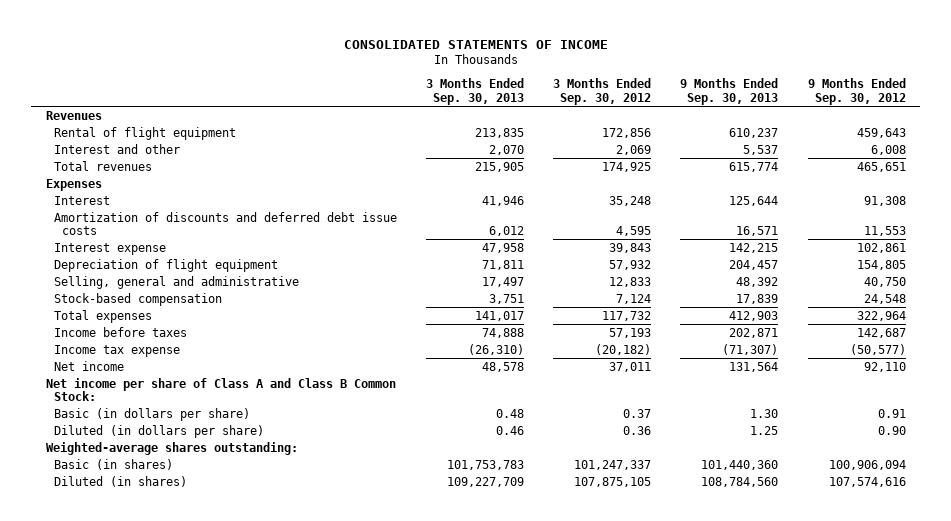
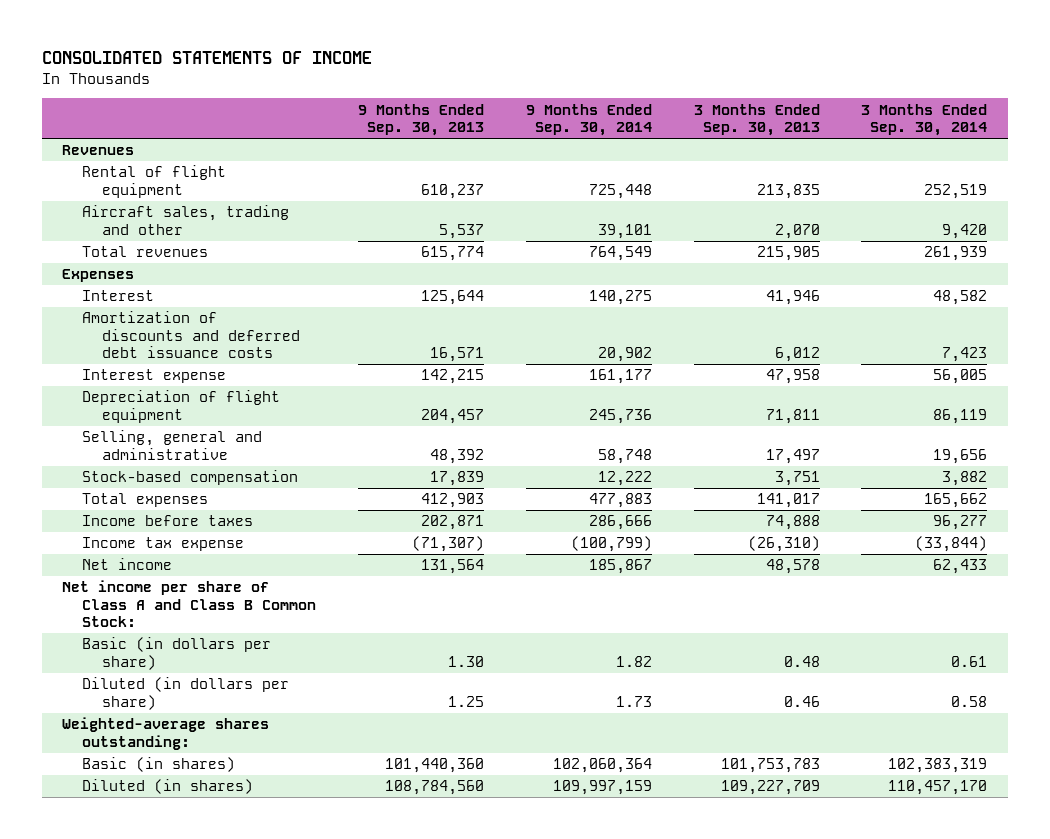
- | 3 Months Ended Sep. 30, 2013 | 3 Months Ended Sep. 30, 2012 | 9 Months Ended Sep. 30, 2013 | 9 Months Ended Sep. 30, 2012
+ | 9 Months Ended Sep. 30, 2013 | 9 Months Ended Sep. 30, 2014 | 3 Months Ended Sep. 30, 2013 | 3 Months Ended Sep. 30, 2014
- Interest and other | 2,070 | 2,069 | 5,537 | 6,008
+ Aircraft sales, trading and other | 5,537 | 39,101 | 2,070 | 9,420
- Amortization of discounts and deferred debt issue costs | 6,012 | 4,595 | 16,571 | 11,553
+ Amortization of discounts and deferred debt issuance costs | 16,571 | 20,902 | 6,012 | 7,423

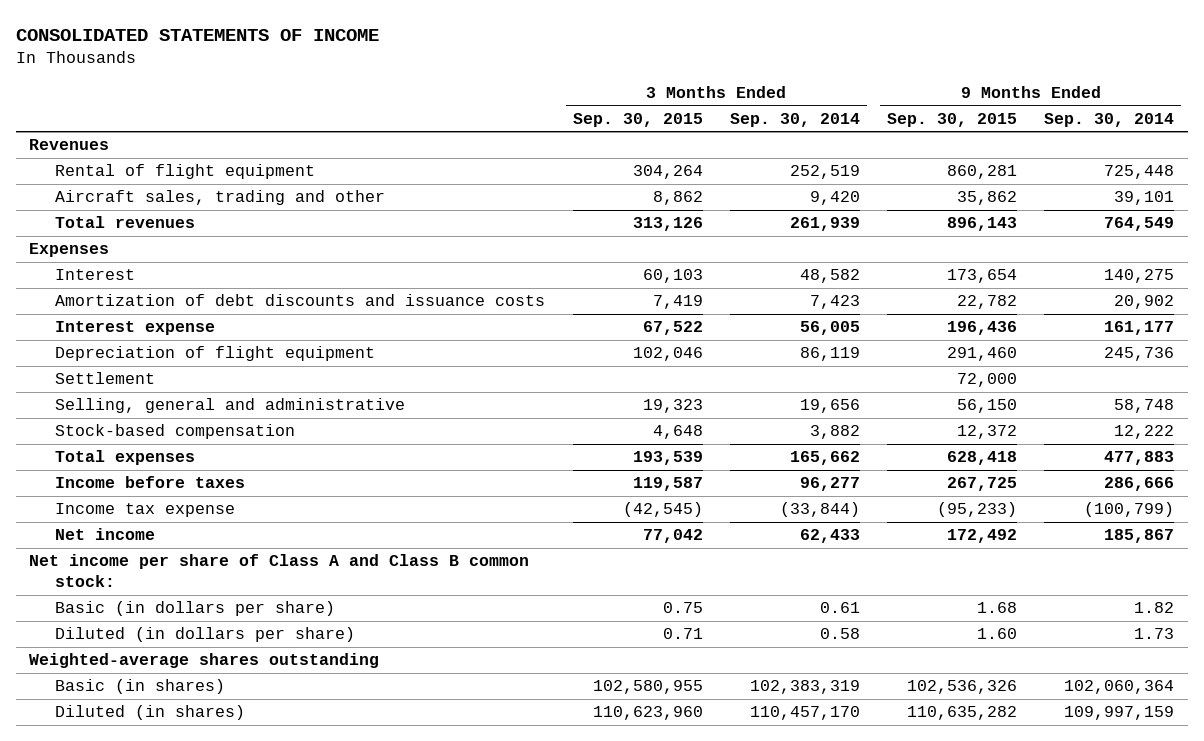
- | 9 Months Ended Sep. 30, 2013 | 9 Months Ended Sep. 30, 2014 | 3 Months Ended Sep. 30, 2013 | 3 Months Ended Sep. 30, 2014
+ | 3 Months Ended Sep. 30, 2015 | 3 Months Ended Sep. 30, 2014 | 9 Months Ended Sep. 30, 2015 | 9 Months Ended Sep. 30, 2014
- Amortization of discounts and deferred debt issuance costs | 16,571 | 20,902 | 6,012 | 7,423
+ Amortization of debt discounts and issuance costs | 7,419 | 7,423 | 22,782 | 20,902
+ Settlement | | | 72,000 |
- Net income per share of Class A and Class B Common Stock:
+ Net income per share of Class A and Class B common stock:
- Weighted-average shares outstanding:
+ Weighted-average shares outstanding

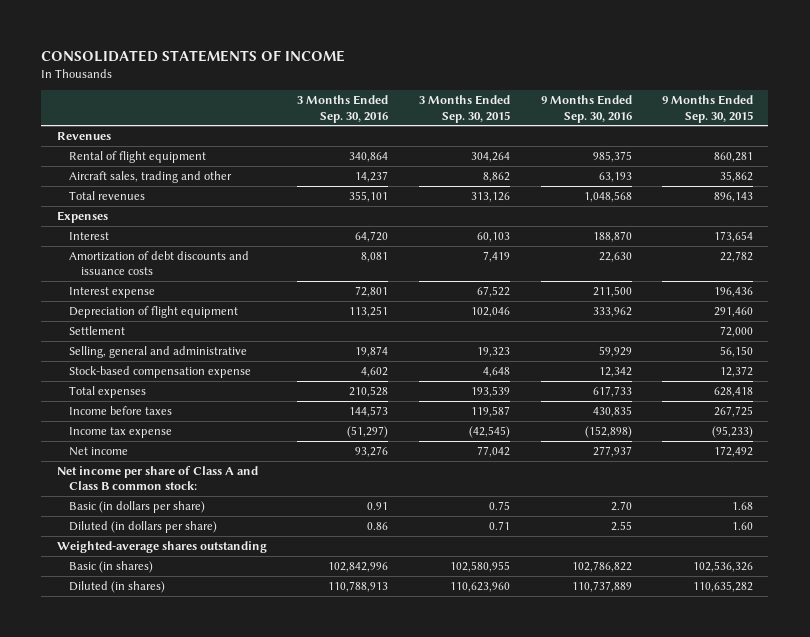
- | 3 Months Ended Sep. 30, 2015 | 3 Months Ended Sep. 30, 2014 | 9 Months Ended Sep. 30, 2015 | 9 Months Ended Sep. 30, 2014
+ | 3 Months Ended Sep. 30, 2016 | 3 Months Ended Sep. 30, 2015 | 9 Months Ended Sep. 30, 2016 | 9 Months Ended Sep. 30, 2015
- Stock-based compensation | 4,648 | 3,882 | 12,372 | 12,222
+ Stock-based compensation expense | 4,602 | 4,648 | 12,342 | 12,372

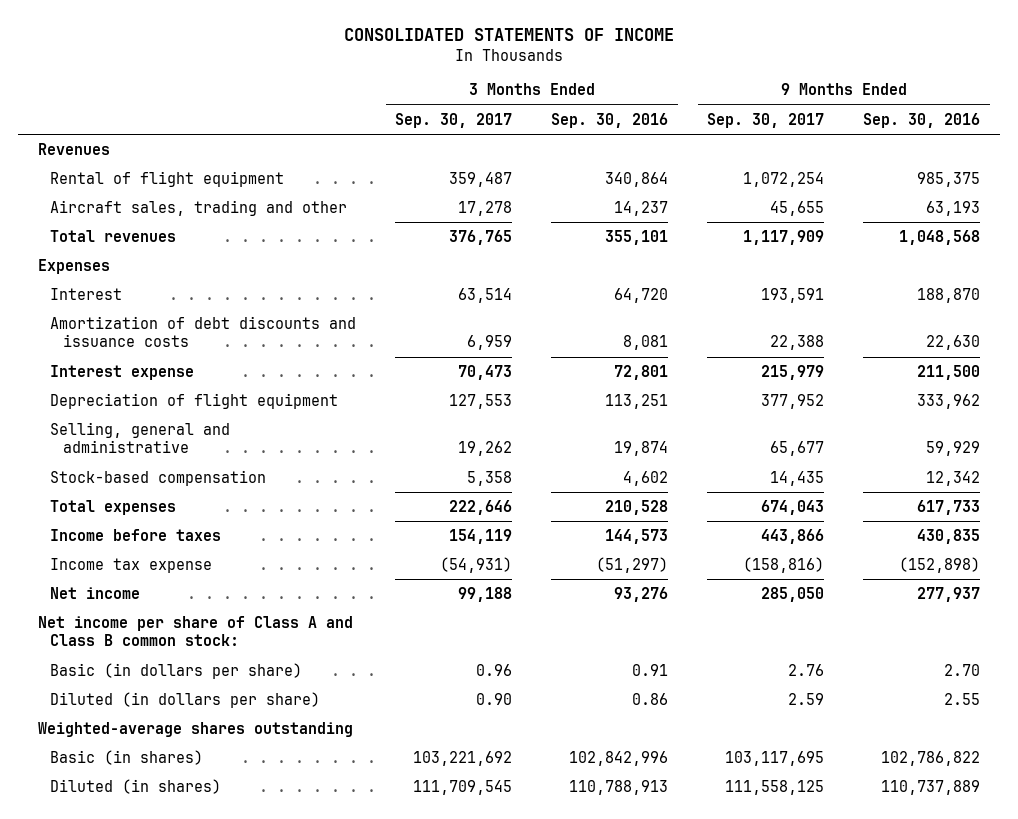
- | 3 Months Ended Sep. 30, 2016 | 3 Months Ended Sep. 30, 2015 | 9 Months Ended Sep. 30, 2016 | 9 Months Ended Sep. 30, 2015
+ | 3 Months Ended Sep. 30, 2017 | 3 Months Ended Sep. 30, 2016 | 9 Months Ended Sep. 30, 2017 | 9 Months Ended Sep. 30, 2016
- Settlement | | | | 72,000
- Stock-based compensation expense | 4,602 | 4,648 | 12,342 | 12,372
+ Stock-based compensation | 5,358 | 4,602 | 14,435 | 12,342

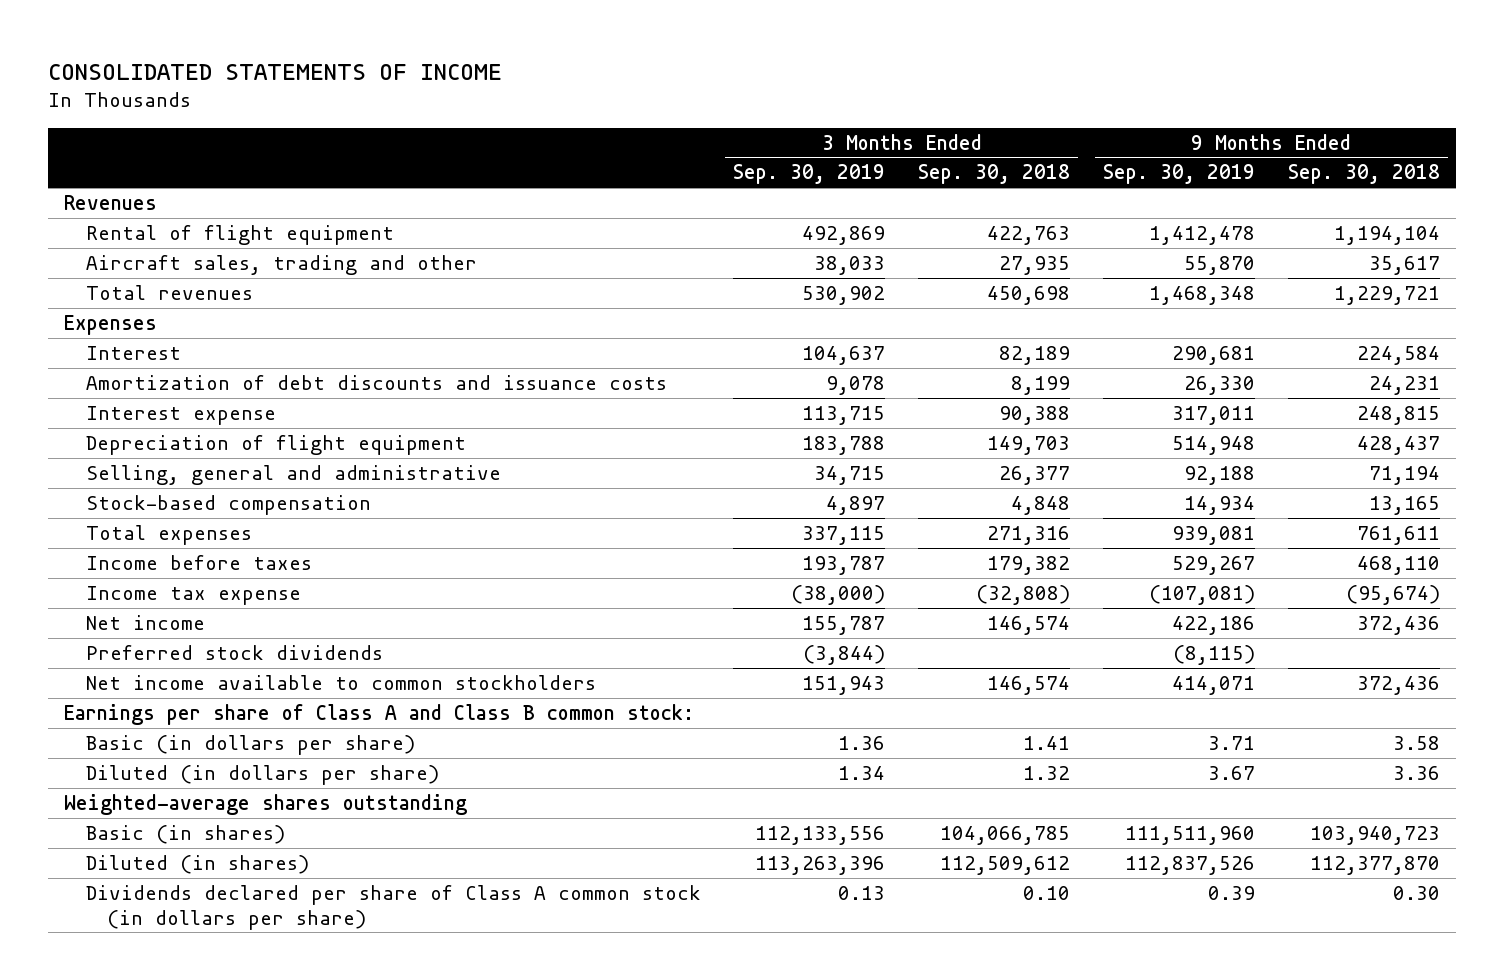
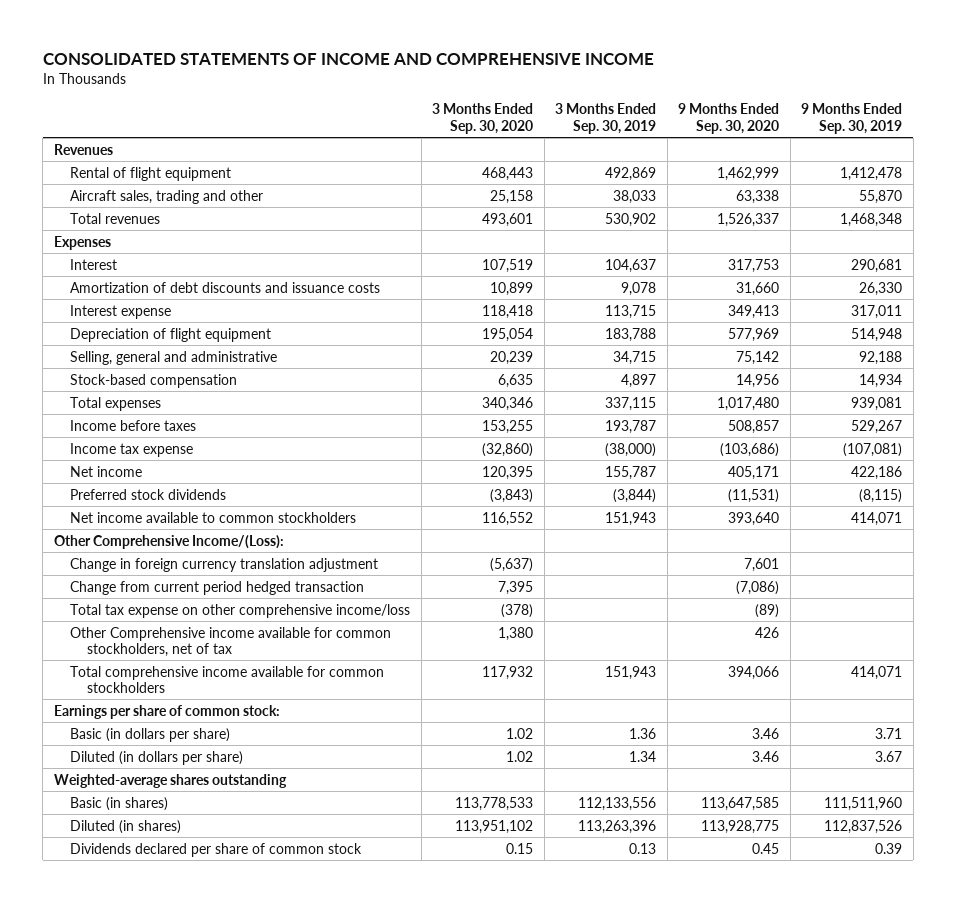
- CONSOLIDATED STATEMENTS OF INCOME
+ CONSOLIDATED STATEMENTS OF INCOME AND COMPREHENSIVE INCOME
- | 3 Months Ended Sep. 30, 2019 | 3 Months Ended Sep. 30, 2018 | 9 Months Ended Sep. 30, 2019 | 9 Months Ended Sep. 30, 2018
+ | 3 Months Ended Sep. 30, 2020 | 3 Months Ended Sep. 30, 2019 | 9 Months Ended Sep. 30, 2020 | 9 Months Ended Sep. 30, 2019
- Earnings per share of Class A and Class B common stock:
+ Other Comprehensive Income/(Loss):
+ Change in foreign currency translation adjustment | (5,637) | | 7,601 |
+ Change from current period hedged transaction | 7,395 | | (7,086) |
+ Total tax expense on other comprehensive income/loss | (378) | | (89) |
+ Other Comprehensive income available for common stockholders, net of tax | 1,380 | | 426 |
+ Total comprehensive income available for common stockholders | 117,932 | 151,943 | 394,066 | 414,071
+ Earnings per share of common stock:
- Dividends declared per share of Class A common stock (in dollars per share) | 0.13 | 0.10 | 0.39 | 0.30
+ Dividends declared per share of common stock | 0.15 | 0.13 | 0.45 | 0.39

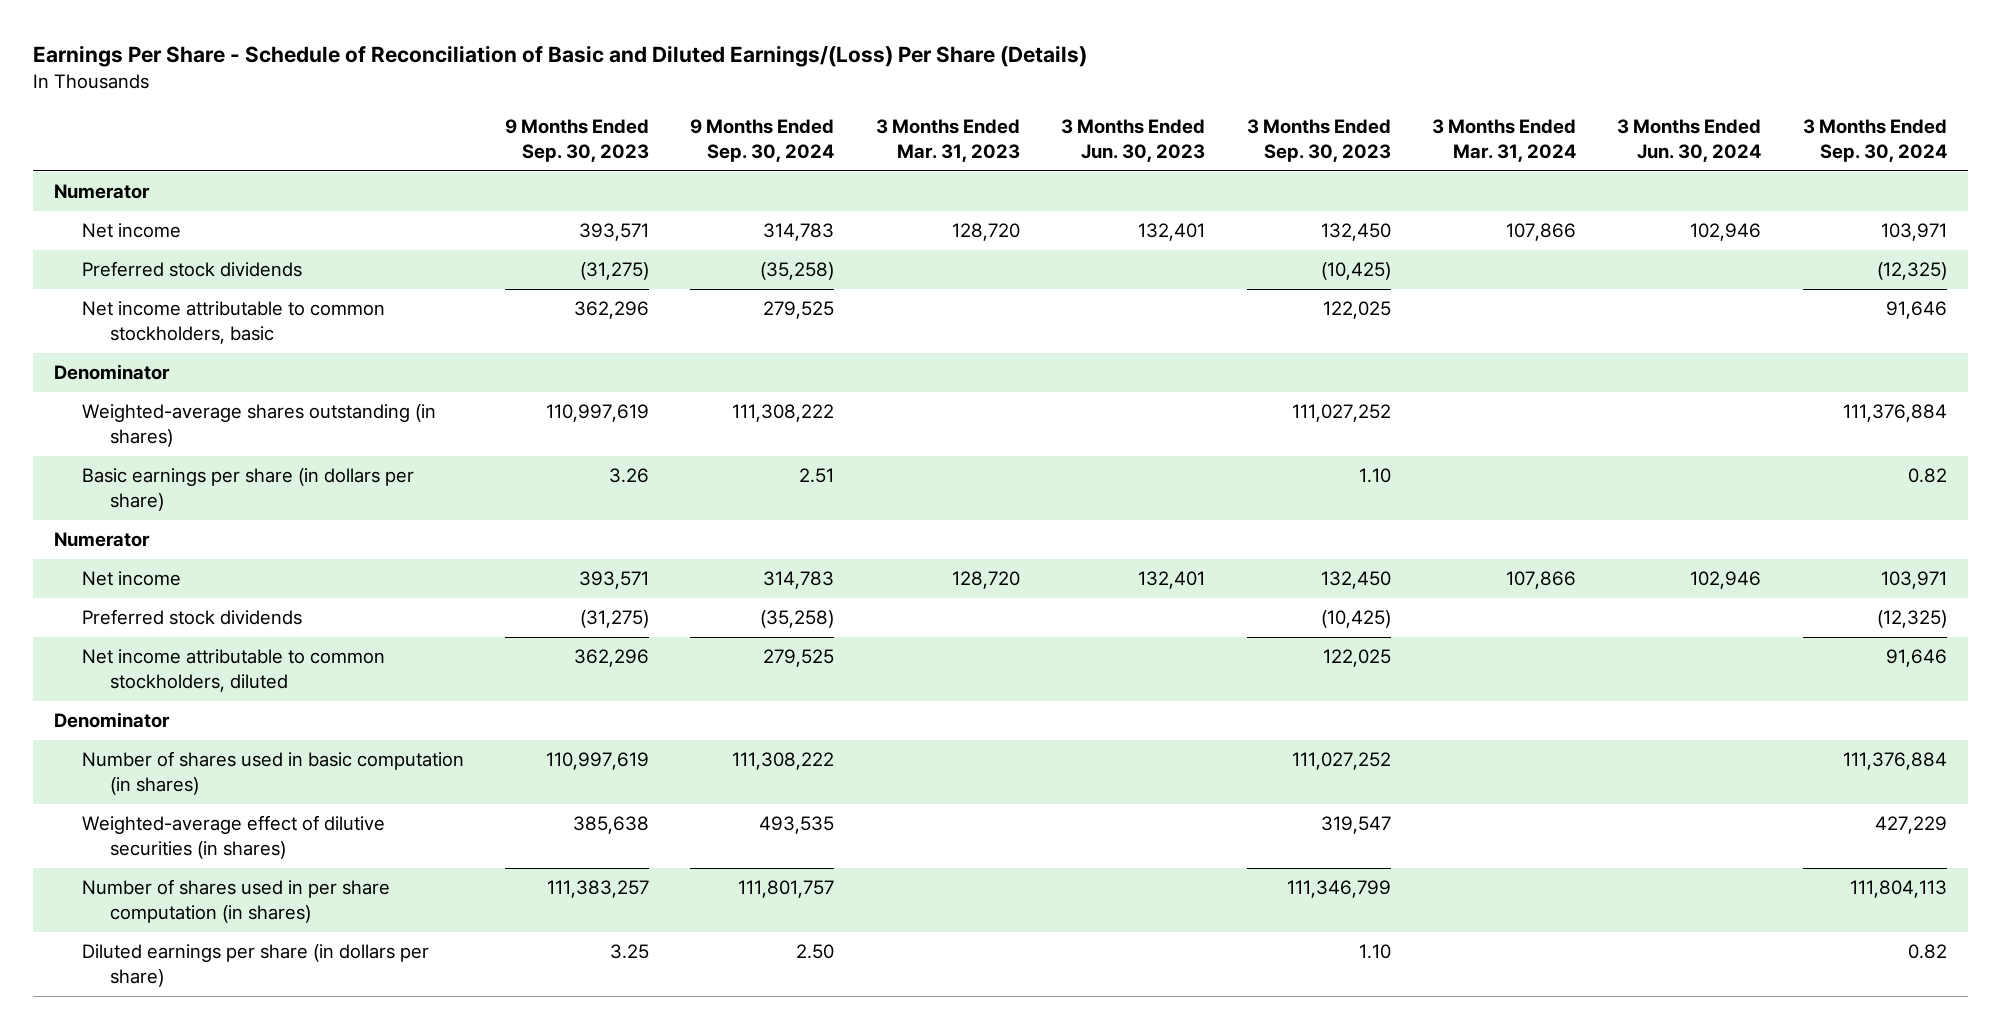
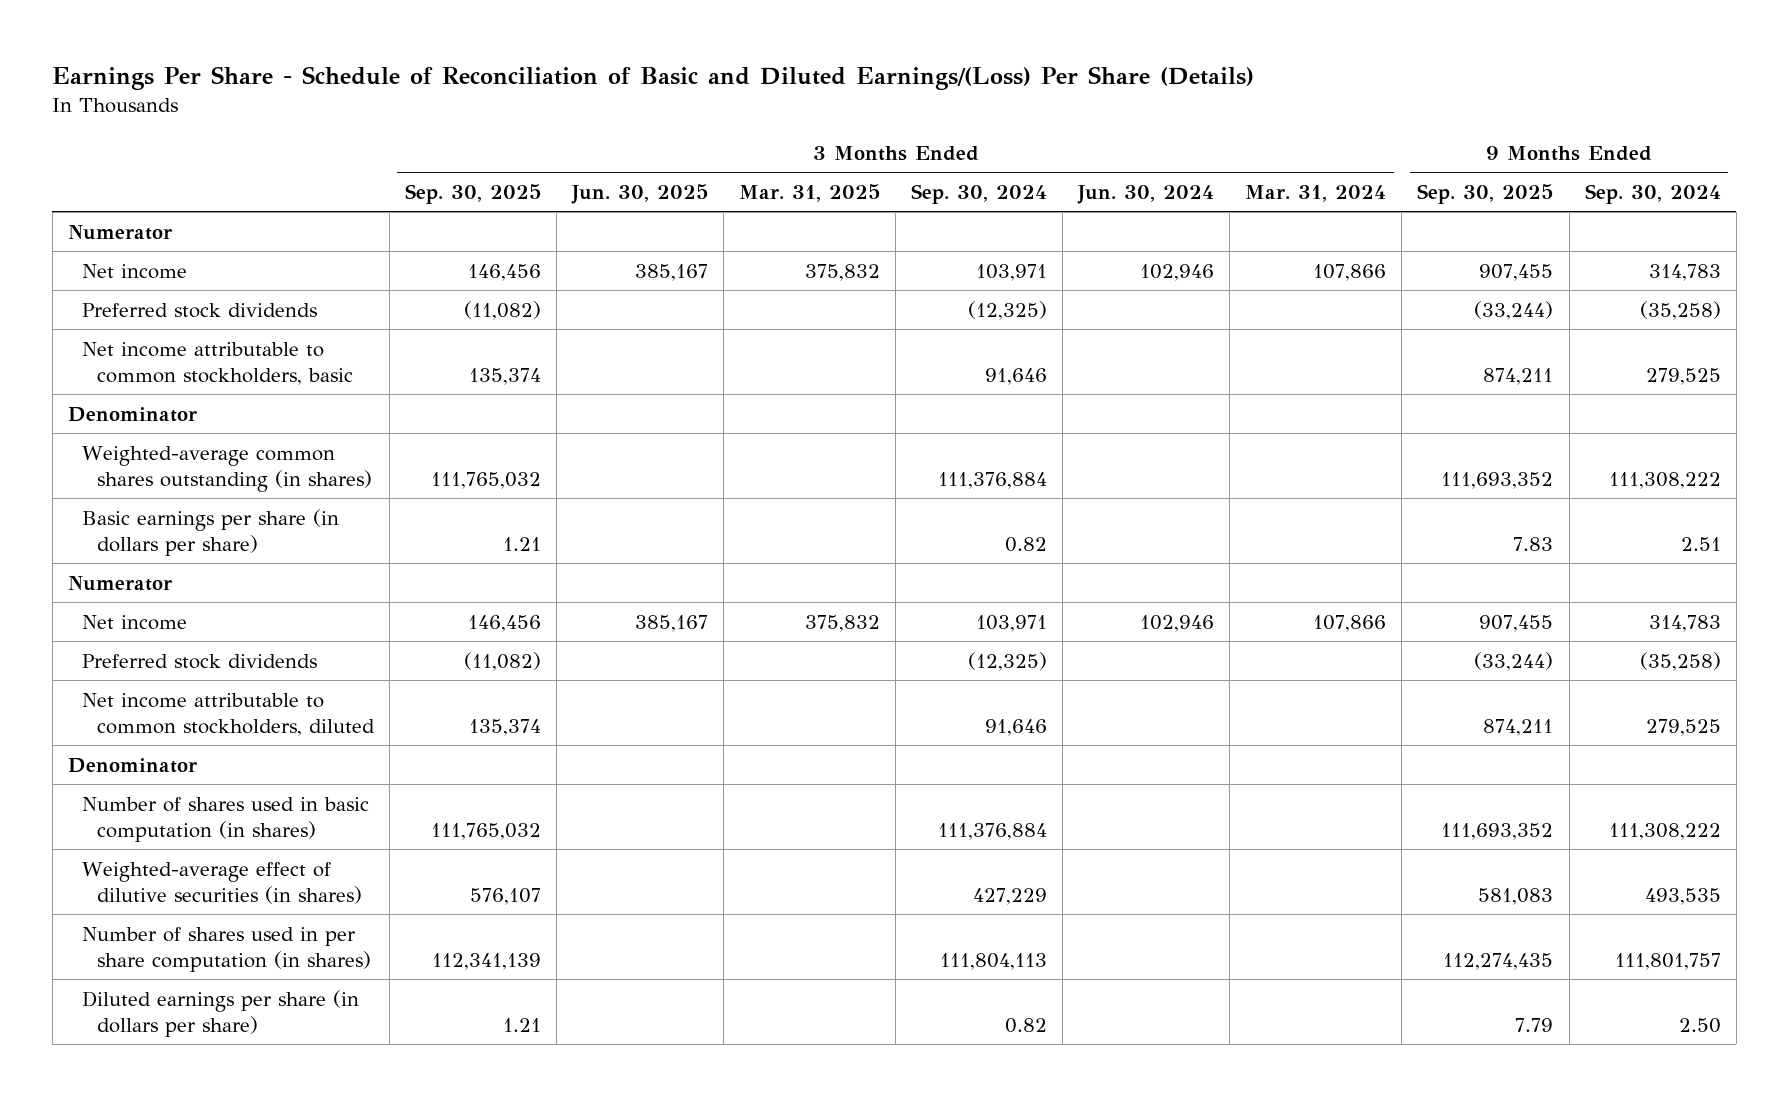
- | 9 Months Ended Sep. 30, 2023 | 9 Months Ended Sep. 30, 2024 | 3 Months Ended Mar. 31, 2023 | 3 Months Ended Jun. 30, 2023 | 3 Months Ended Sep. 30, 2023 | 3 Months Ended Mar. 31, 2024 | 3 Months Ended Jun. 30, 2024 | 3 Months Ended Sep. 30, 2024
+ | 3 Months Ended Sep. 30, 2025 | 3 Months Ended Jun. 30, 2025 | 3 Months Ended Mar. 31, 2025 | 3 Months Ended Sep. 30, 2024 | 3 Months Ended Jun. 30, 2024 | 3 Months Ended Mar. 31, 2024 | 9 Months Ended Sep. 30, 2025 | 9 Months Ended Sep. 30, 2024
- Weighted-average shares outstanding (in shares) | 110,997,619 | 111,308,222 | | | 111,027,252 | | | 111,376,884
+ Weighted-average common shares outstanding (in shares) | 111,765,032 | | | 111,376,884 | | | 111,693,352 | 111,308,222

